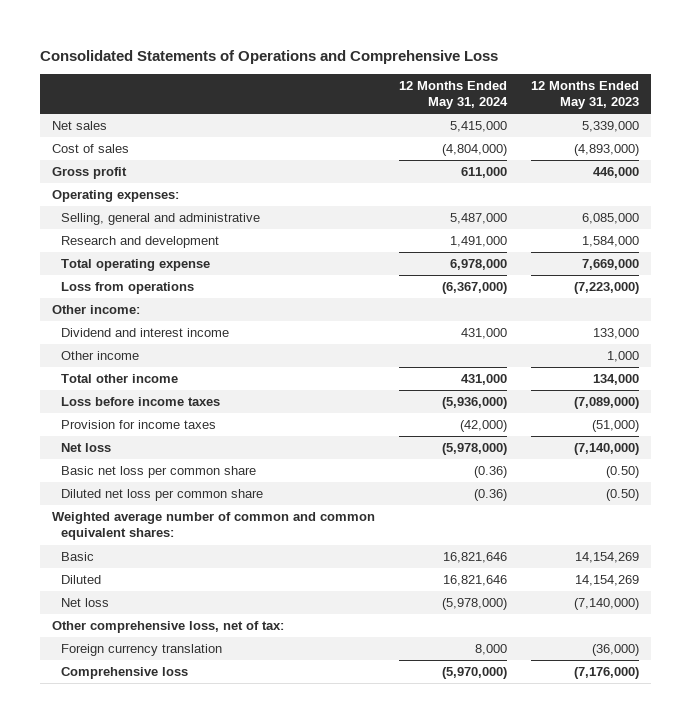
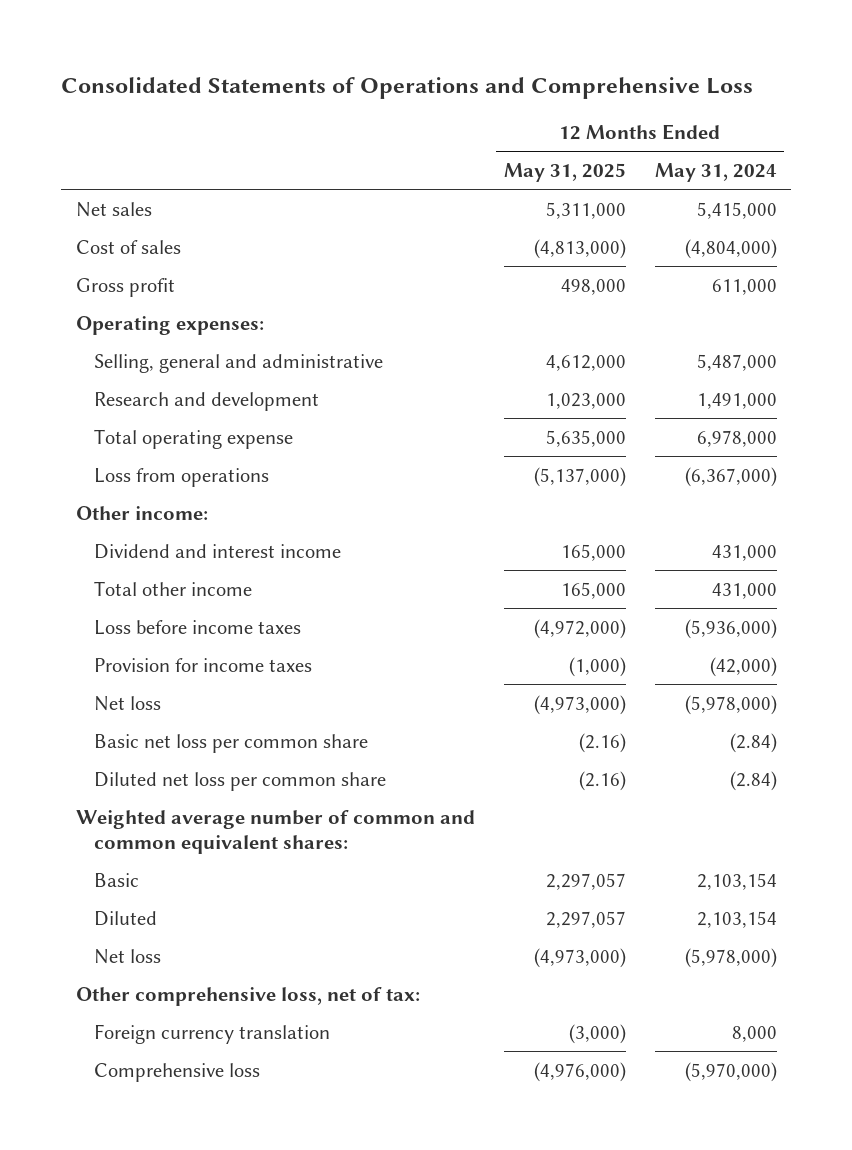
- | 12 Months Ended May 31, 2024 | 12 Months Ended May 31, 2023
+ | 12 Months Ended May 31, 2025 | 12 Months Ended May 31, 2024
- Other income | | 1,000
- Basic net loss per common share | (0.36) | (0.50)
- Diluted net loss per common share | (0.36) | (0.50)
+ Basic net loss per common share | (2.16) | (2.84)
+ Diluted net loss per common share | (2.16) | (2.84)
- Basic | 16,821,646 | 14,154,269
- Diluted | 16,821,646 | 14,154,269
+ Basic | 2,297,057 | 2,103,154
+ Diluted | 2,297,057 | 2,103,154

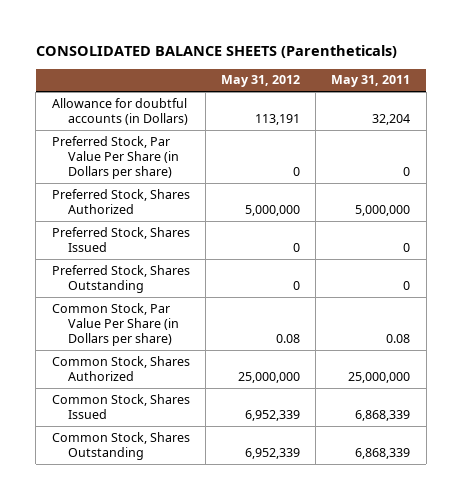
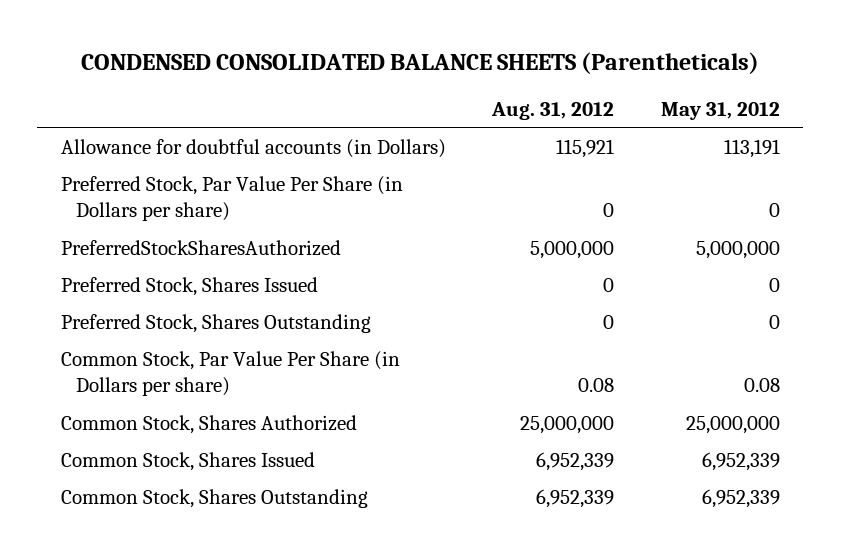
- CONSOLIDATED BALANCE SHEETS (Parentheticals)
+ CONDENSED CONSOLIDATED BALANCE SHEETS (Parentheticals)
- | May 31, 2012 | May 31, 2011
+ | Aug. 31, 2012 | May 31, 2012
- Preferred Stock, Shares Authorized | 5,000,000 | 5,000,000
+ PreferredStockSharesAuthorized | 5,000,000 | 5,000,000

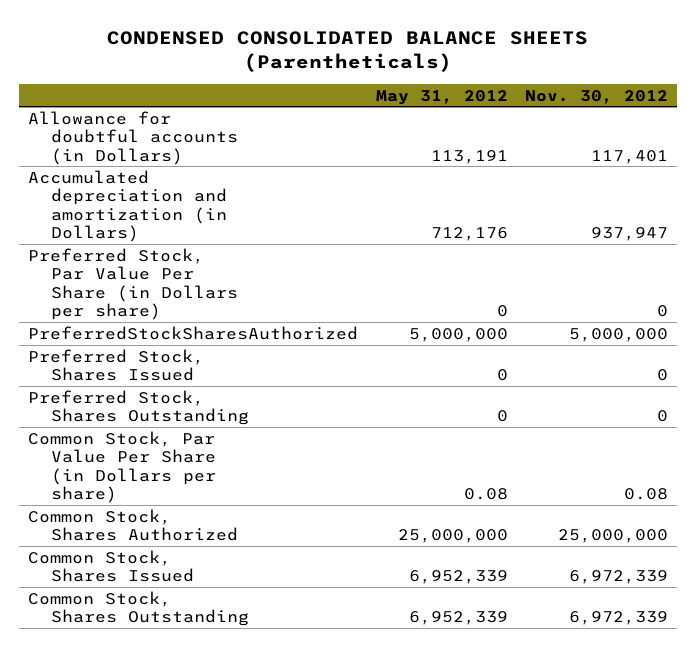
- | Aug. 31, 2012 | May 31, 2012
+ | May 31, 2012 | Nov. 30, 2012
+ Accumulated depreciation and amortization (in Dollars) | 712,176 | 937,947

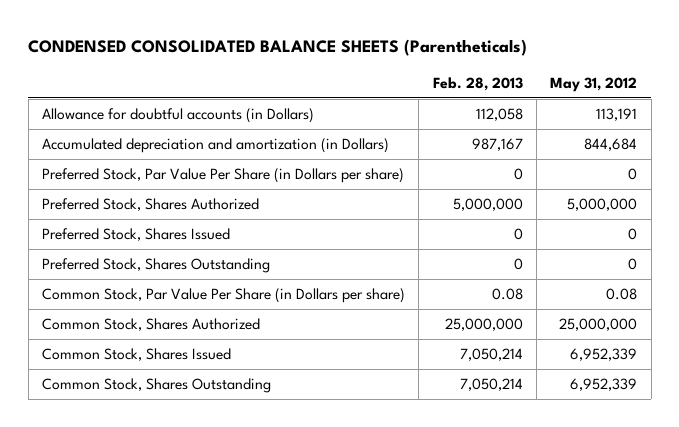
- | May 31, 2012 | Nov. 30, 2012
+ | Feb. 28, 2013 | May 31, 2012
- Accumulated depreciation and amortization (in Dollars) | 712,176 | 937,947
+ Accumulated depreciation and amortization (in Dollars) | 987,167 | 844,684
- PreferredStockSharesAuthorized | 5,000,000 | 5,000,000
+ Preferred Stock, Shares Authorized | 5,000,000 | 5,000,000

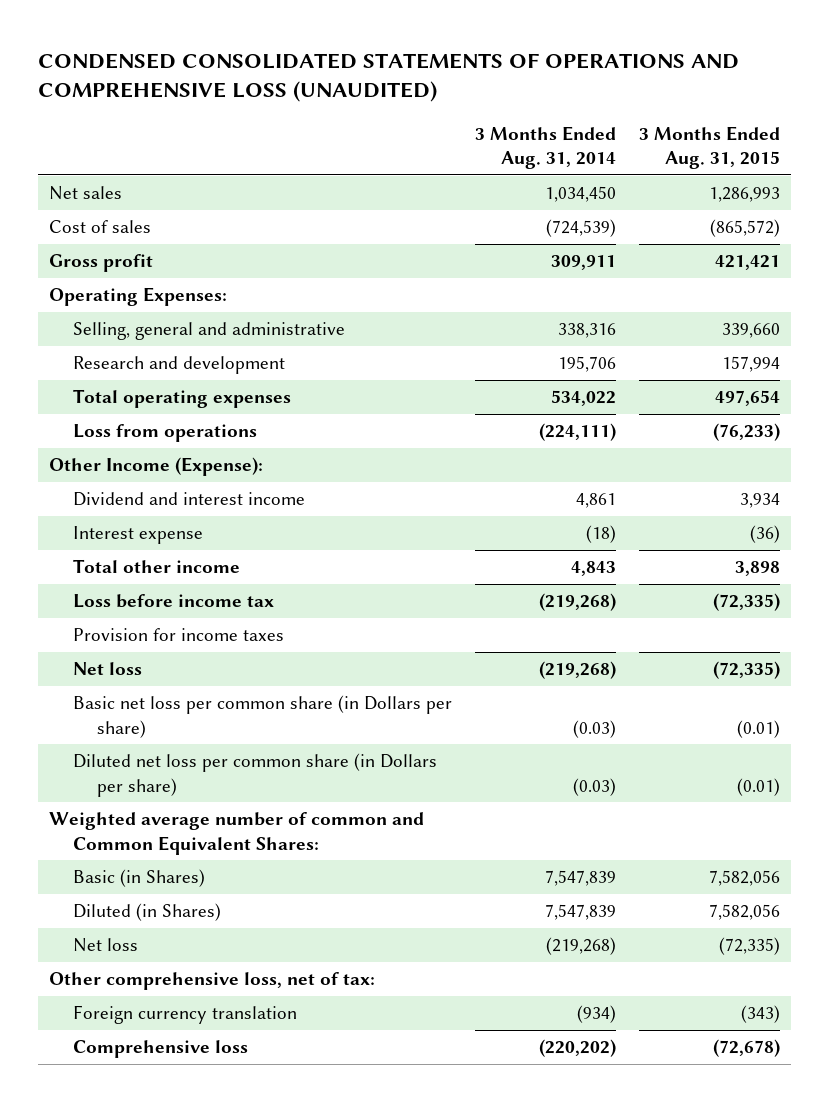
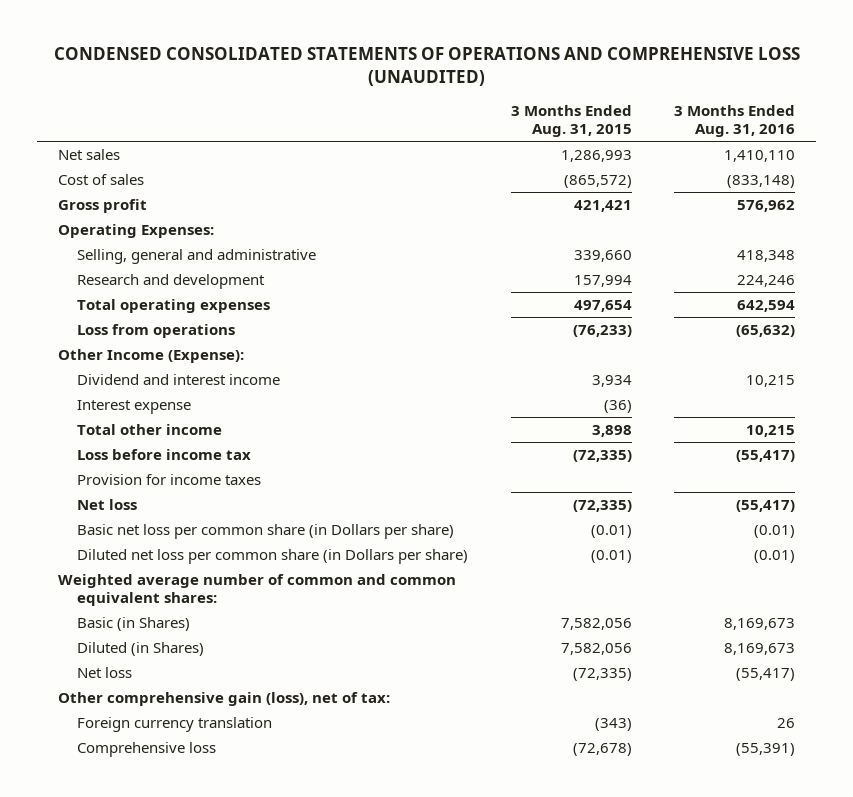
- | 3 Months Ended Aug. 31, 2014 | 3 Months Ended Aug. 31, 2015
+ | 3 Months Ended Aug. 31, 2015 | 3 Months Ended Aug. 31, 2016
- Weighted average number of common and Common Equivalent Shares:
+ Weighted average number of common and common equivalent shares:
- Other comprehensive loss, net of tax:
+ Other comprehensive gain (loss), net of tax:

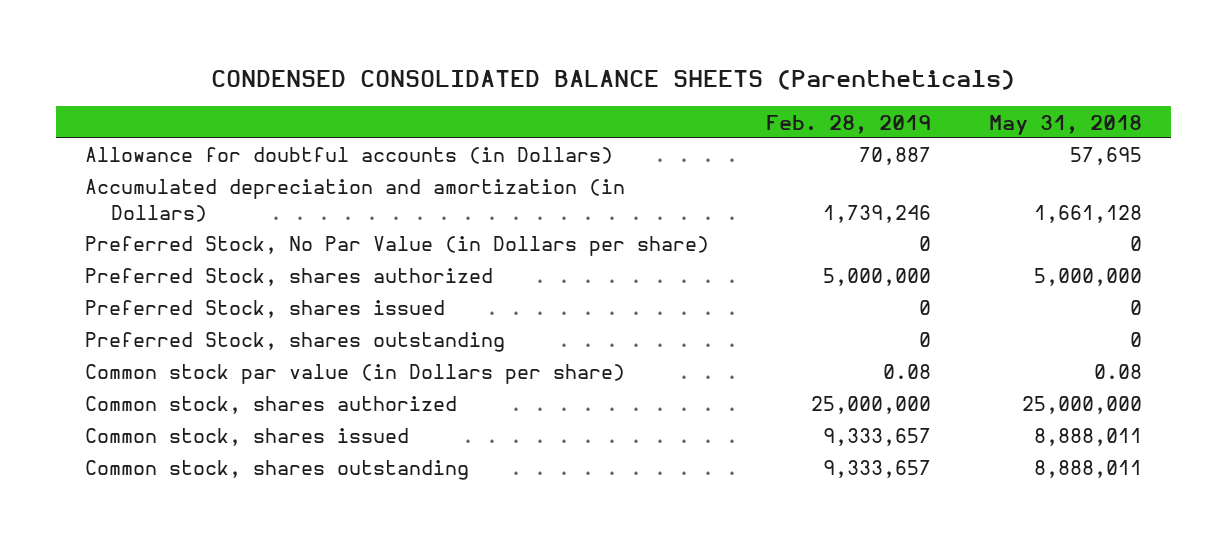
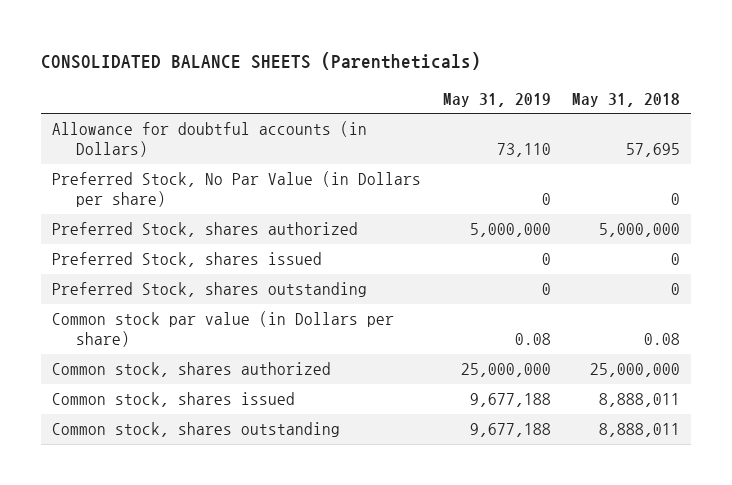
- CONDENSED CONSOLIDATED BALANCE SHEETS (Parentheticals)
+ CONSOLIDATED BALANCE SHEETS (Parentheticals)
- | Feb. 28, 2019 | May 31, 2018
+ | May 31, 2019 | May 31, 2018
- Accumulated depreciation and amortization (in Dollars) | 1,739,246 | 1,661,128

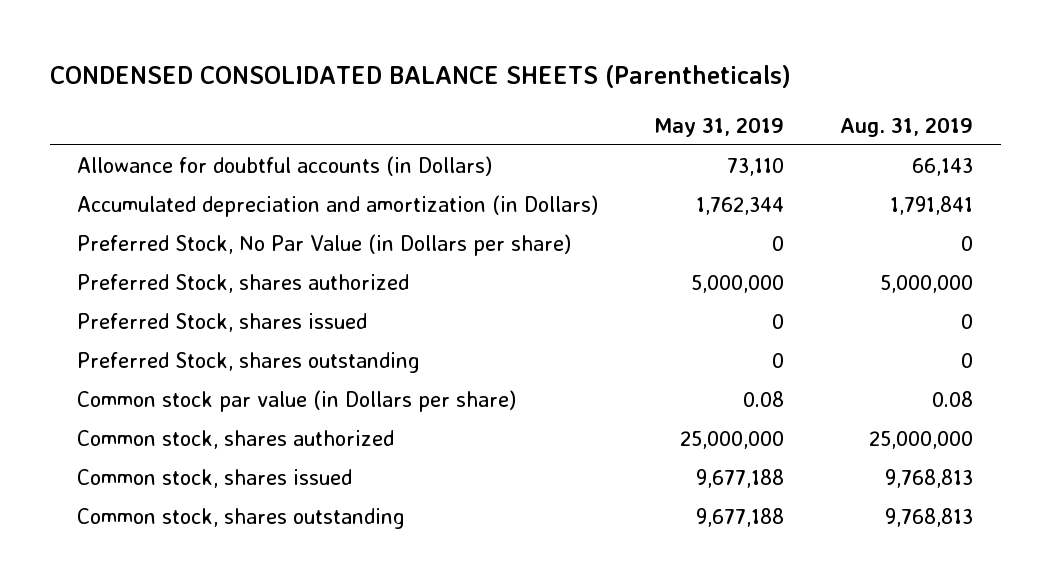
- CONSOLIDATED BALANCE SHEETS (Parentheticals)
+ CONDENSED CONSOLIDATED BALANCE SHEETS (Parentheticals)
- | May 31, 2019 | May 31, 2018
+ | May 31, 2019 | Aug. 31, 2019
+ Accumulated depreciation and amortization (in Dollars) | 1,762,344 | 1,791,841

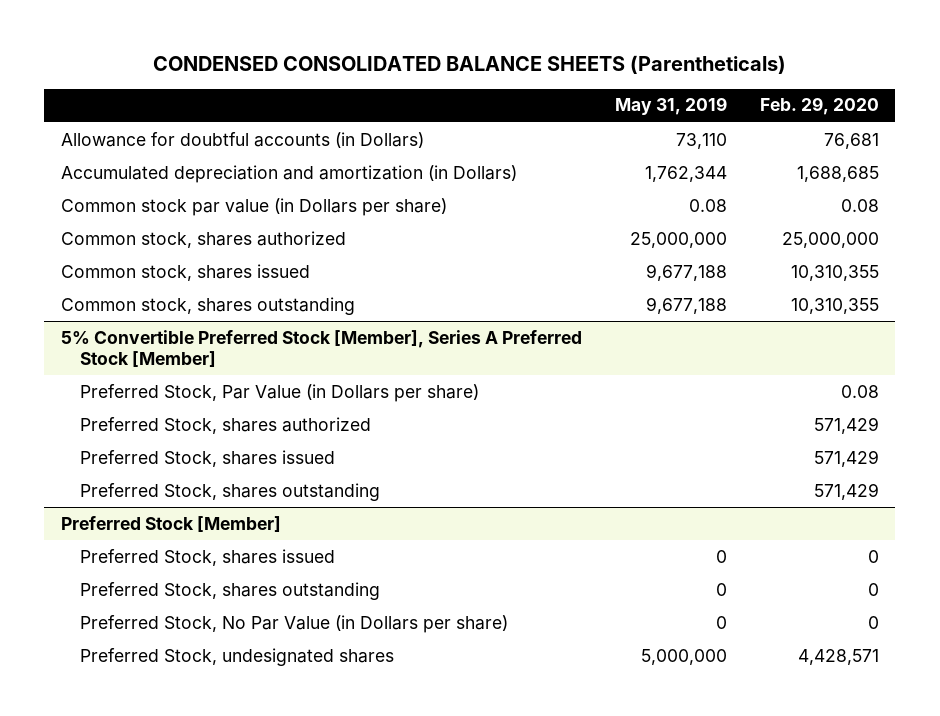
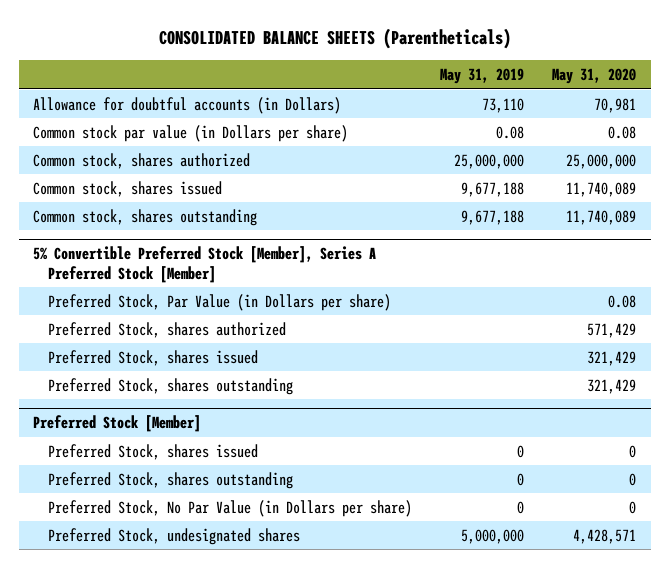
- CONDENSED CONSOLIDATED BALANCE SHEETS (Parentheticals)
+ CONSOLIDATED BALANCE SHEETS (Parentheticals)
- | May 31, 2019 | Feb. 29, 2020
+ | May 31, 2019 | May 31, 2020
- Accumulated depreciation and amortization (in Dollars) | 1,762,344 | 1,688,685

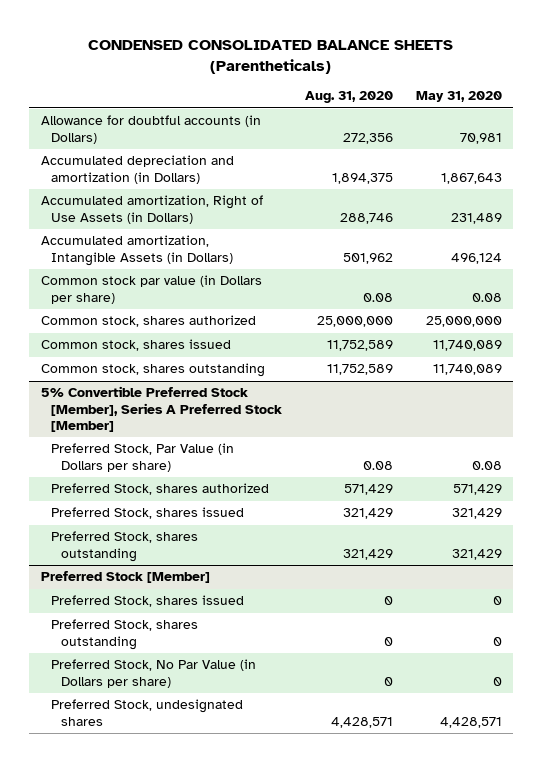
- CONSOLIDATED BALANCE SHEETS (Parentheticals)
+ CONDENSED CONSOLIDATED BALANCE SHEETS (Parentheticals)
- | May 31, 2019 | May 31, 2020
+ | Aug. 31, 2020 | May 31, 2020
+ Accumulated depreciation and amortization (in Dollars) | 1,894,375 | 1,867,643
+ Accumulated amortization, Right of Use Assets (in Dollars) | 288,746 | 231,489
+ Accumulated amortization, Intangible Assets (in Dollars) | 501,962 | 496,124

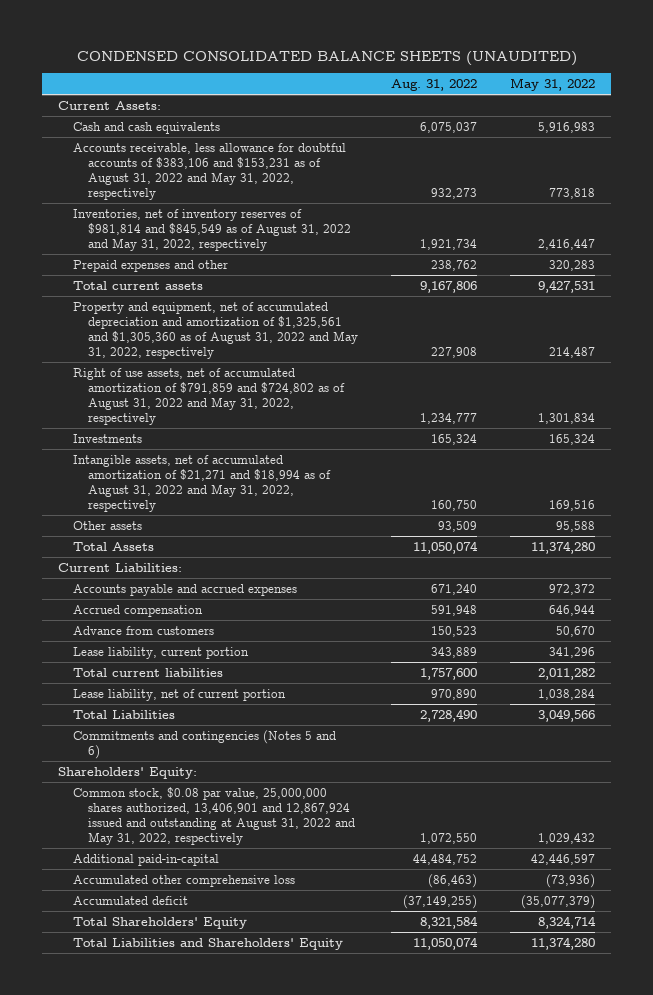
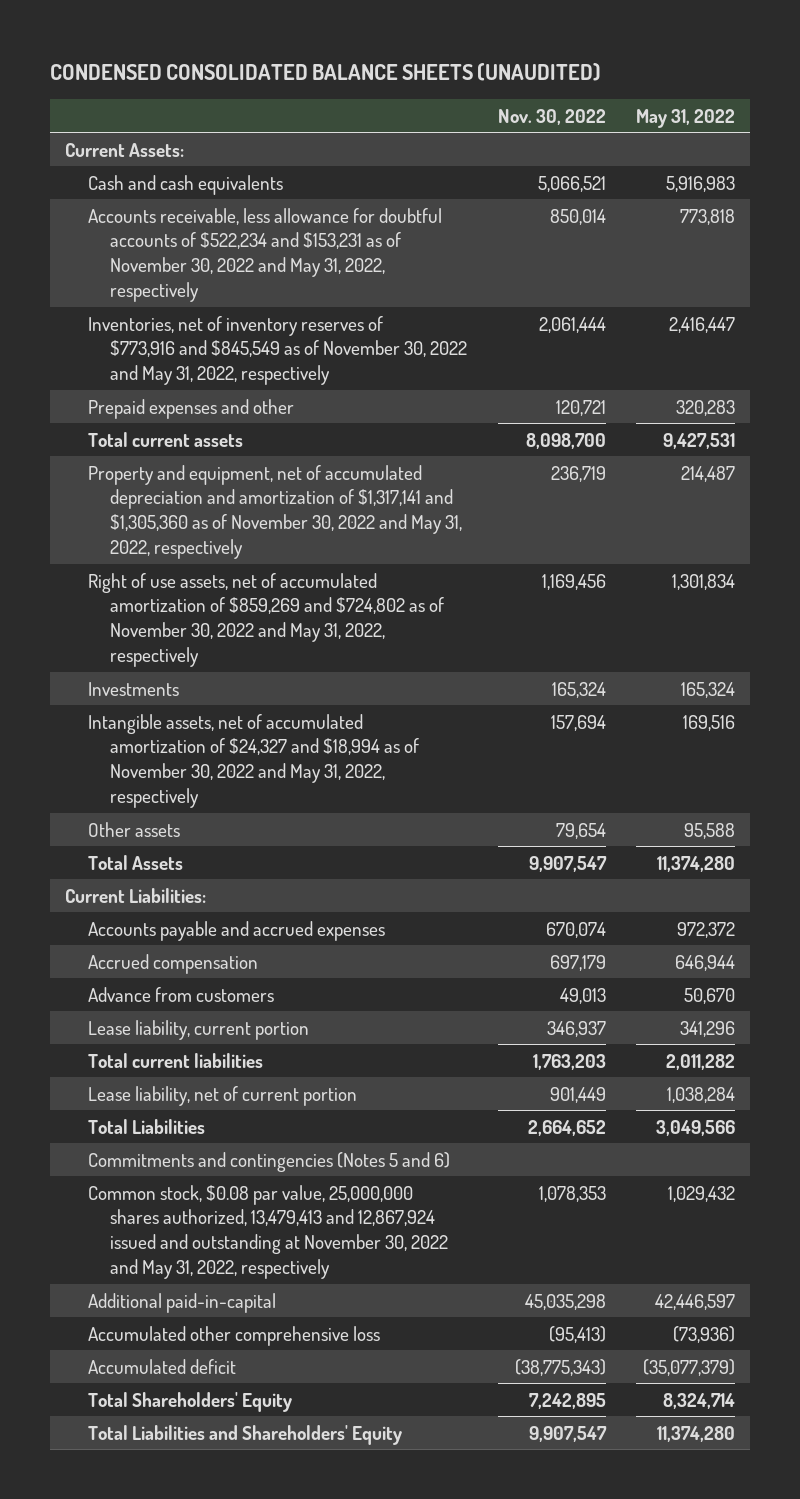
- | Aug. 31, 2022 | May 31, 2022
+ | Nov. 30, 2022 | May 31, 2022
- Accounts receivable, less allowance for doubtful accounts of $383,106 and $153,231 as of August 31, 2022 and May 31, 2022, respectively | 932,273 | 773,818
- Inventories, net of inventory reserves of $981,814 and $845,549 as of August 31, 2022 and May 31, 2022, respectively | 1,921,734 | 2,416,447
+ Accounts receivable, less allowance for doubtful accounts of $522,234 and $153,231 as of November 30, 2022 and May 31, 2022, respectively | 850,014 | 773,818
+ Inventories, net of inventory reserves of $773,916 and $845,549 as of November 30, 2022 and May 31, 2022, respectively | 2,061,444 | 2,416,447
- Property and equipment, net of accumulated depreciation and amortization of $1,325,561 and $1,305,360 as of August 31, 2022 and May 31, 2022, respectively | 227,908 | 214,487
- Right of use assets, net of accumulated amortization of $791,859 and $724,802 as of August 31, 2022 and May 31, 2022, respectively | 1,234,777 | 1,301,834
+ Property and equipment, net of accumulated depreciation and amortization of $1,317,141 and $1,305,360 as of November 30, 2022 and May 31, 2022, respectively | 236,719 | 214,487
+ Right of use assets, net of accumulated amortization of $859,269 and $724,802 as of November 30, 2022 and May 31, 2022, respectively | 1,169,456 | 1,301,834
- Intangible assets, net of accumulated amortization of $21,271 and $18,994 as of August 31, 2022 and May 31, 2022, respectively | 160,750 | 169,516
+ Intangible assets, net of accumulated amortization of $24,327 and $18,994 as of November 30, 2022 and May 31, 2022, respectively | 157,694 | 169,516
- Shareholders' Equity:
- Common stock, $0.08 par value, 25,000,000 shares authorized, 13,406,901 and 12,867,924 issued and outstanding at August 31, 2022 and May 31, 2022, respectively | 1,072,550 | 1,029,432
+ Common stock, $0.08 par value, 25,000,000 shares authorized, 13,479,413 and 12,867,924 issued and outstanding at November 30, 2022 and May 31, 2022, respectively | 1,078,353 | 1,029,432

